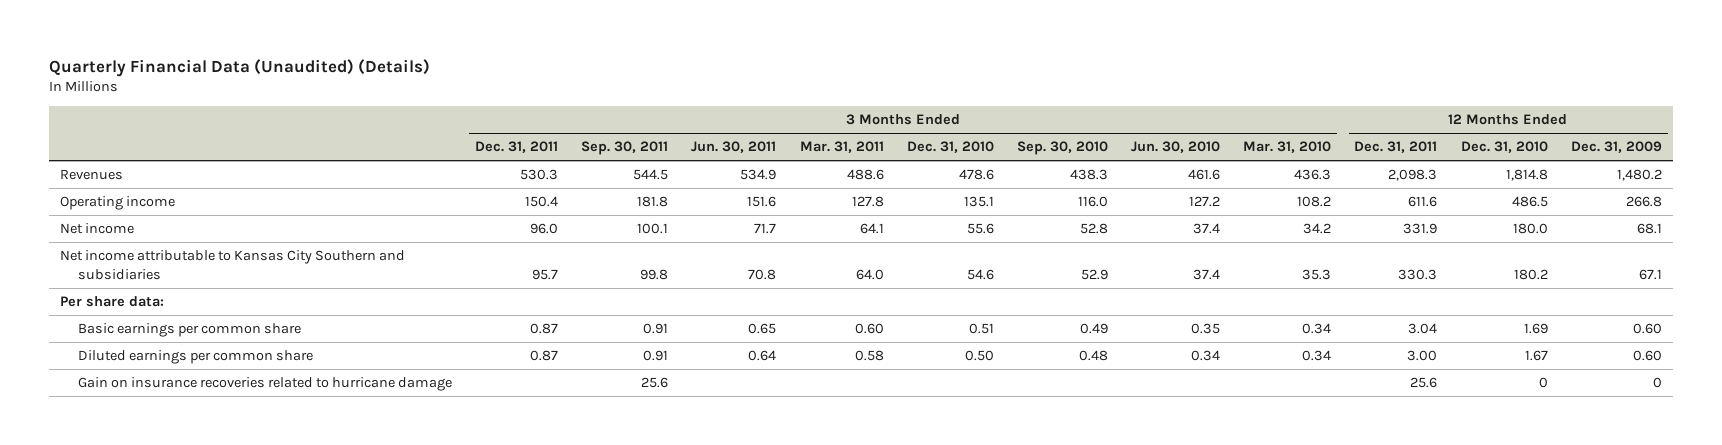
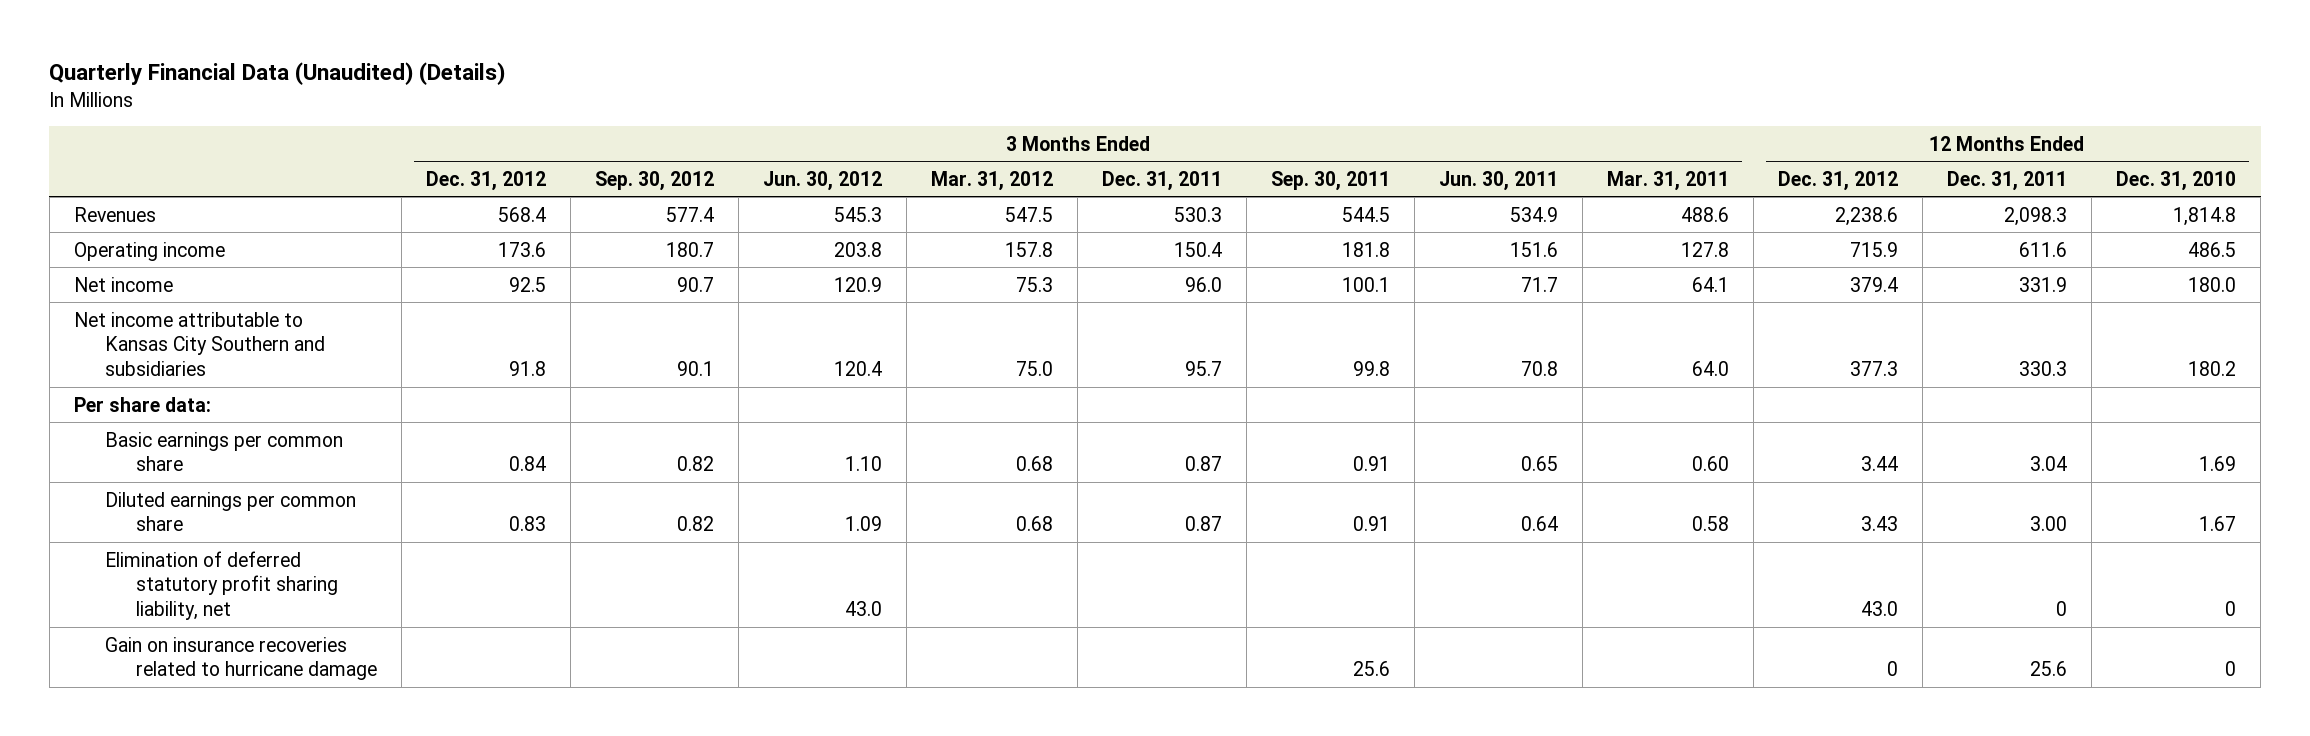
- | 3 Months Ended Dec. 31, 2011 | 3 Months Ended Sep. 30, 2011 | 3 Months Ended Jun. 30, 2011 | 3 Months Ended Mar. 31, 2011 | 3 Months Ended Dec. 31, 2010 | 3 Months Ended Sep. 30, 2010 | 3 Months Ended Jun. 30, 2010 | 3 Months Ended Mar. 31, 2010 | 12 Months Ended Dec. 31, 2011 | 12 Months Ended Dec. 31, 2010 | 12 Months Ended Dec. 31, 2009
+ | 3 Months Ended Dec. 31, 2012 | 3 Months Ended Sep. 30, 2012 | 3 Months Ended Jun. 30, 2012 | 3 Months Ended Mar. 31, 2012 | 3 Months Ended Dec. 31, 2011 | 3 Months Ended Sep. 30, 2011 | 3 Months Ended Jun. 30, 2011 | 3 Months Ended Mar. 31, 2011 | 12 Months Ended Dec. 31, 2012 | 12 Months Ended Dec. 31, 2011 | 12 Months Ended Dec. 31, 2010
+ Elimination of deferred statutory profit sharing liability, net | | | 43.0 | | | | | | 43.0 | 0 | 0

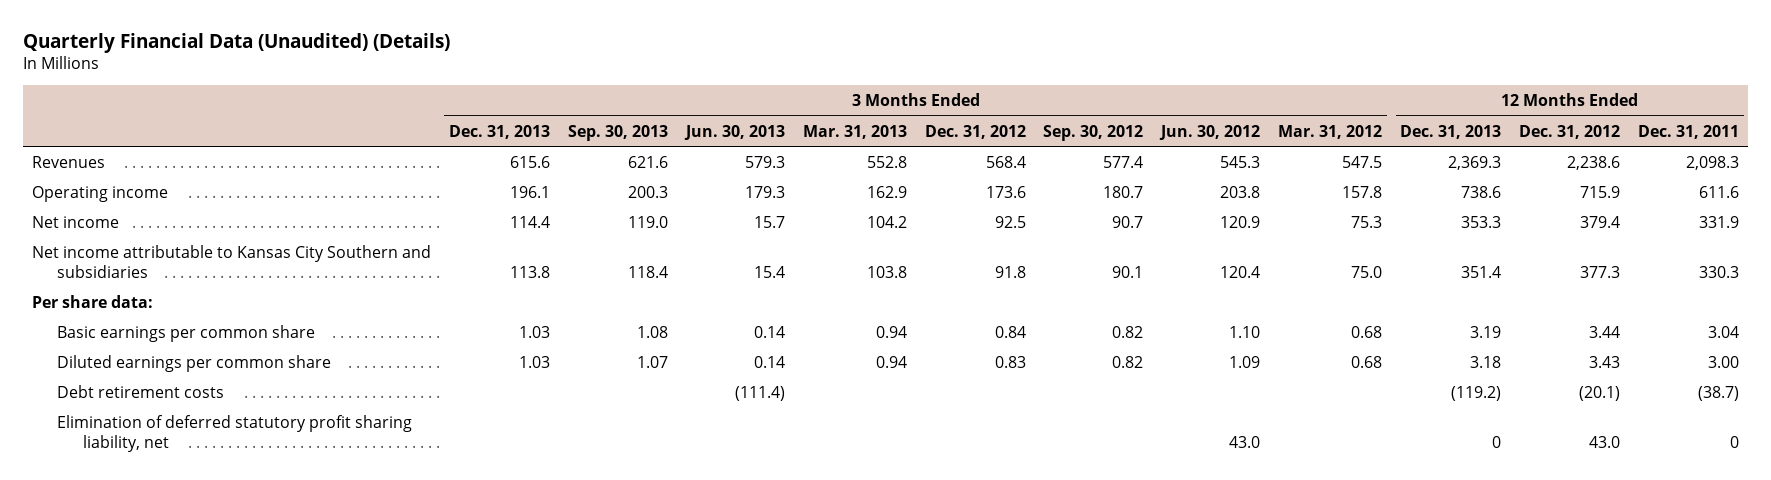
- | 3 Months Ended Dec. 31, 2012 | 3 Months Ended Sep. 30, 2012 | 3 Months Ended Jun. 30, 2012 | 3 Months Ended Mar. 31, 2012 | 3 Months Ended Dec. 31, 2011 | 3 Months Ended Sep. 30, 2011 | 3 Months Ended Jun. 30, 2011 | 3 Months Ended Mar. 31, 2011 | 12 Months Ended Dec. 31, 2012 | 12 Months Ended Dec. 31, 2011 | 12 Months Ended Dec. 31, 2010
+ | 3 Months Ended Dec. 31, 2013 | 3 Months Ended Sep. 30, 2013 | 3 Months Ended Jun. 30, 2013 | 3 Months Ended Mar. 31, 2013 | 3 Months Ended Dec. 31, 2012 | 3 Months Ended Sep. 30, 2012 | 3 Months Ended Jun. 30, 2012 | 3 Months Ended Mar. 31, 2012 | 12 Months Ended Dec. 31, 2013 | 12 Months Ended Dec. 31, 2012 | 12 Months Ended Dec. 31, 2011
+ Debt retirement costs | | | (111.4) | | | | | | (119.2) | (20.1) | (38.7)
- Gain on insurance recoveries related to hurricane damage | | | | | | 25.6 | | | 0 | 25.6 | 0

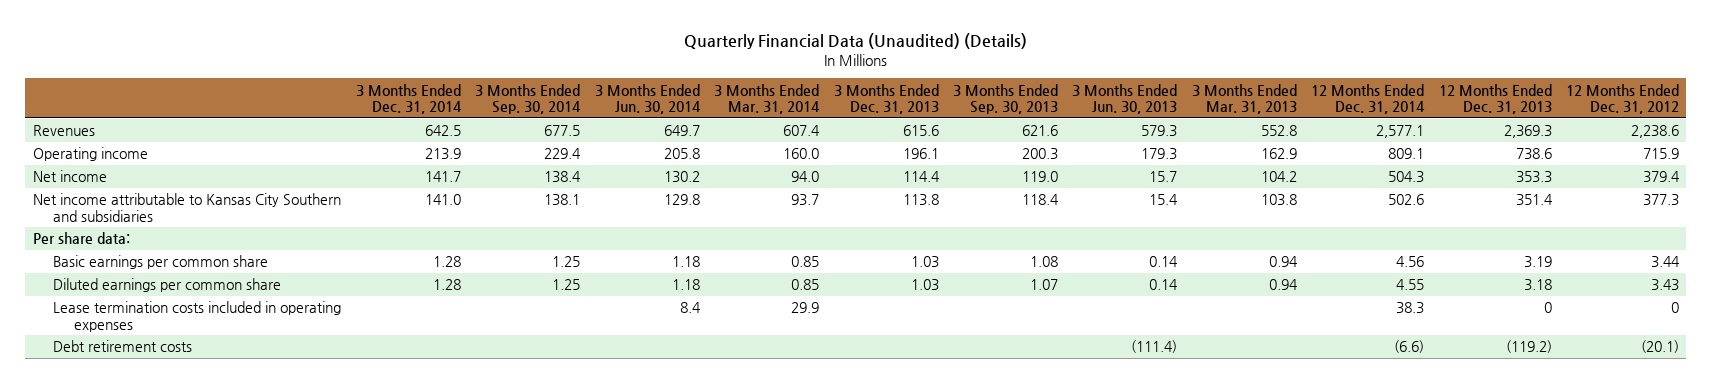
- | 3 Months Ended Dec. 31, 2013 | 3 Months Ended Sep. 30, 2013 | 3 Months Ended Jun. 30, 2013 | 3 Months Ended Mar. 31, 2013 | 3 Months Ended Dec. 31, 2012 | 3 Months Ended Sep. 30, 2012 | 3 Months Ended Jun. 30, 2012 | 3 Months Ended Mar. 31, 2012 | 12 Months Ended Dec. 31, 2013 | 12 Months Ended Dec. 31, 2012 | 12 Months Ended Dec. 31, 2011
+ | 3 Months Ended Dec. 31, 2014 | 3 Months Ended Sep. 30, 2014 | 3 Months Ended Jun. 30, 2014 | 3 Months Ended Mar. 31, 2014 | 3 Months Ended Dec. 31, 2013 | 3 Months Ended Sep. 30, 2013 | 3 Months Ended Jun. 30, 2013 | 3 Months Ended Mar. 31, 2013 | 12 Months Ended Dec. 31, 2014 | 12 Months Ended Dec. 31, 2013 | 12 Months Ended Dec. 31, 2012
+ Lease termination costs included in operating expenses | | | 8.4 | 29.9 | | | | | 38.3 | 0 | 0
- Elimination of deferred statutory profit sharing liability, net | | | | | | | 43.0 | | 0 | 43.0 | 0

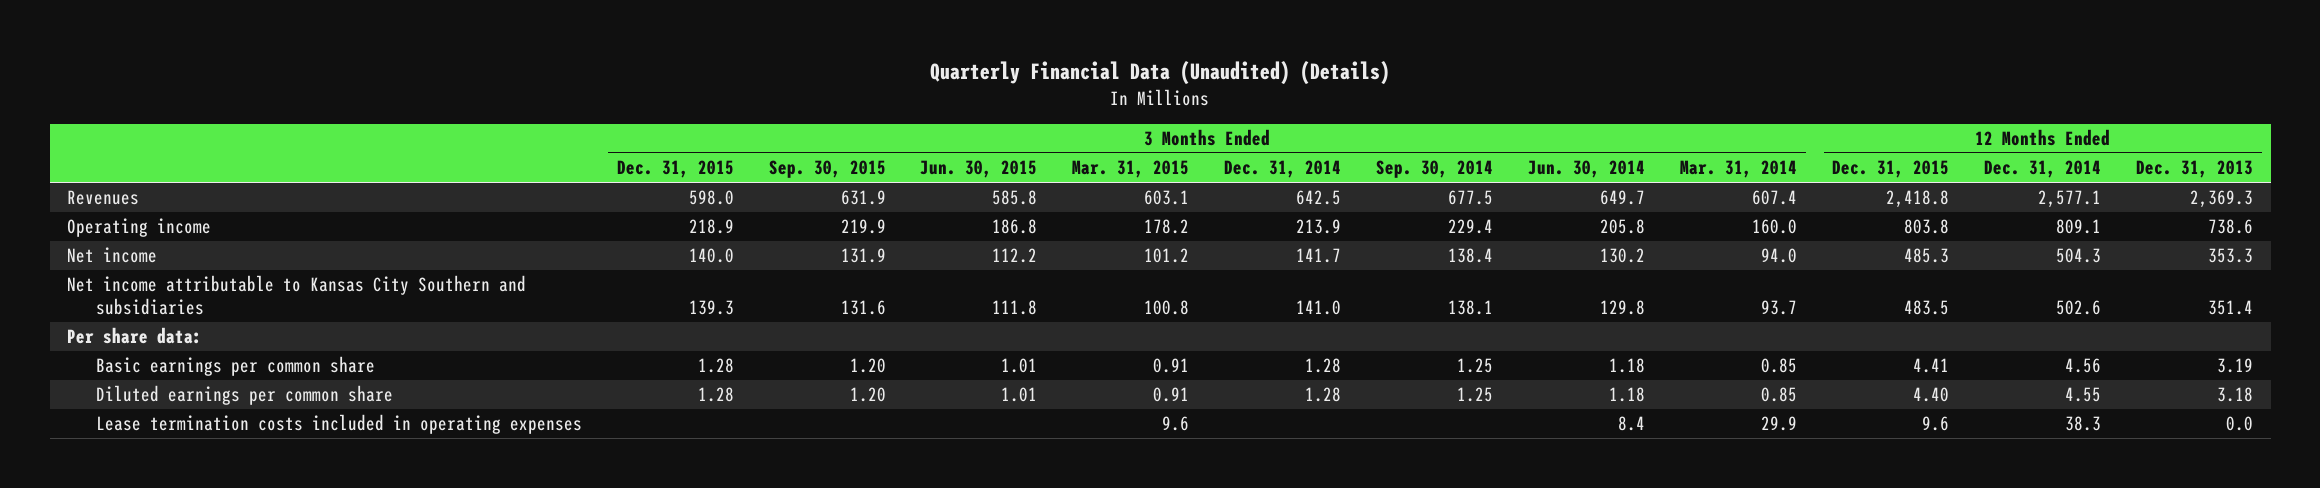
- | 3 Months Ended Dec. 31, 2014 | 3 Months Ended Sep. 30, 2014 | 3 Months Ended Jun. 30, 2014 | 3 Months Ended Mar. 31, 2014 | 3 Months Ended Dec. 31, 2013 | 3 Months Ended Sep. 30, 2013 | 3 Months Ended Jun. 30, 2013 | 3 Months Ended Mar. 31, 2013 | 12 Months Ended Dec. 31, 2014 | 12 Months Ended Dec. 31, 2013 | 12 Months Ended Dec. 31, 2012
+ | 3 Months Ended Dec. 31, 2015 | 3 Months Ended Sep. 30, 2015 | 3 Months Ended Jun. 30, 2015 | 3 Months Ended Mar. 31, 2015 | 3 Months Ended Dec. 31, 2014 | 3 Months Ended Sep. 30, 2014 | 3 Months Ended Jun. 30, 2014 | 3 Months Ended Mar. 31, 2014 | 12 Months Ended Dec. 31, 2015 | 12 Months Ended Dec. 31, 2014 | 12 Months Ended Dec. 31, 2013
- Lease termination costs included in operating expenses | | | 8.4 | 29.9 | | | | | 38.3 | 0 | 0
- Debt retirement costs | | | | | | | (111.4) | | (6.6) | (119.2) | (20.1)
+ Lease termination costs included in operating expenses | | | | 9.6 | | | 8.4 | 29.9 | 9.6 | 38.3 | 0.0

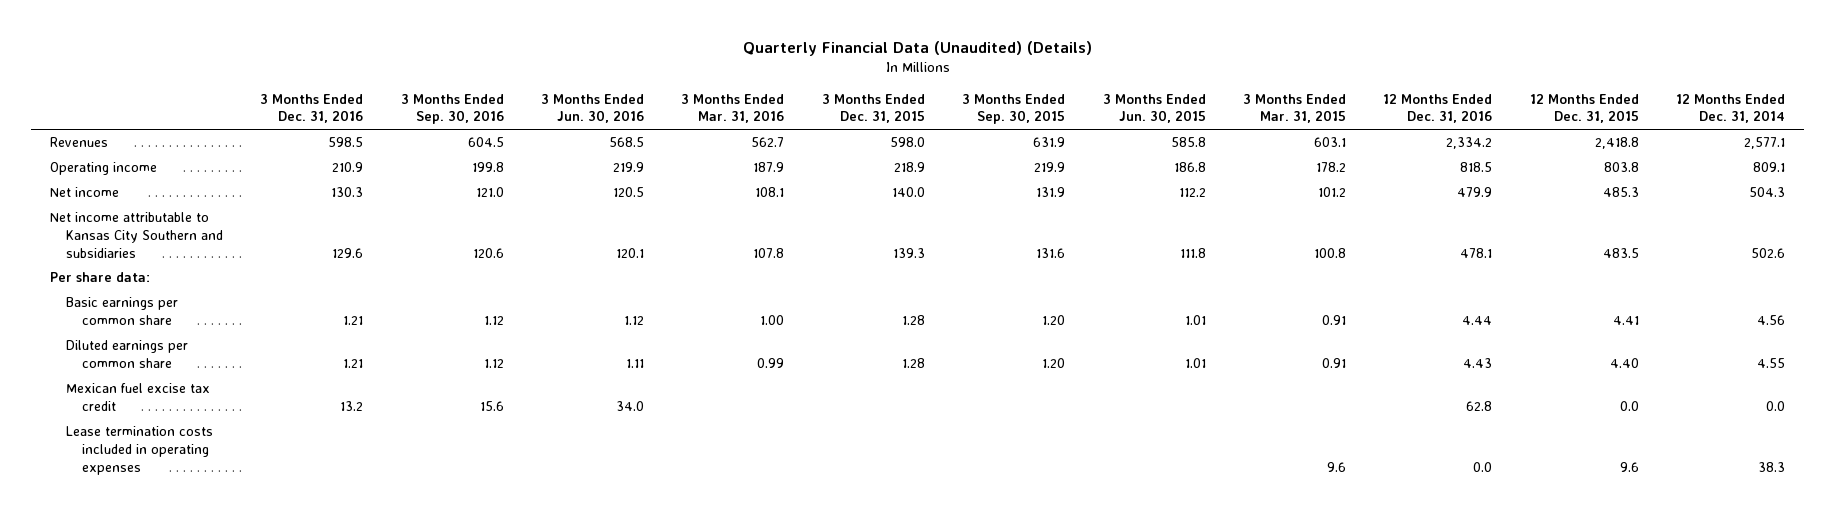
- | 3 Months Ended Dec. 31, 2015 | 3 Months Ended Sep. 30, 2015 | 3 Months Ended Jun. 30, 2015 | 3 Months Ended Mar. 31, 2015 | 3 Months Ended Dec. 31, 2014 | 3 Months Ended Sep. 30, 2014 | 3 Months Ended Jun. 30, 2014 | 3 Months Ended Mar. 31, 2014 | 12 Months Ended Dec. 31, 2015 | 12 Months Ended Dec. 31, 2014 | 12 Months Ended Dec. 31, 2013
+ | 3 Months Ended Dec. 31, 2016 | 3 Months Ended Sep. 30, 2016 | 3 Months Ended Jun. 30, 2016 | 3 Months Ended Mar. 31, 2016 | 3 Months Ended Dec. 31, 2015 | 3 Months Ended Sep. 30, 2015 | 3 Months Ended Jun. 30, 2015 | 3 Months Ended Mar. 31, 2015 | 12 Months Ended Dec. 31, 2016 | 12 Months Ended Dec. 31, 2015 | 12 Months Ended Dec. 31, 2014
+ Mexican fuel excise tax credit | 13.2 | 15.6 | 34.0 | | | | | | 62.8 | 0.0 | 0.0

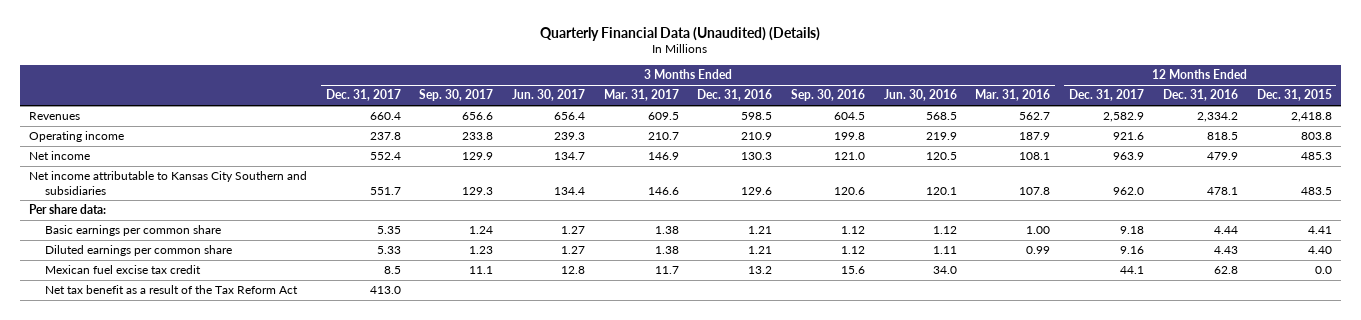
- | 3 Months Ended Dec. 31, 2016 | 3 Months Ended Sep. 30, 2016 | 3 Months Ended Jun. 30, 2016 | 3 Months Ended Mar. 31, 2016 | 3 Months Ended Dec. 31, 2015 | 3 Months Ended Sep. 30, 2015 | 3 Months Ended Jun. 30, 2015 | 3 Months Ended Mar. 31, 2015 | 12 Months Ended Dec. 31, 2016 | 12 Months Ended Dec. 31, 2015 | 12 Months Ended Dec. 31, 2014
+ | 3 Months Ended Dec. 31, 2017 | 3 Months Ended Sep. 30, 2017 | 3 Months Ended Jun. 30, 2017 | 3 Months Ended Mar. 31, 2017 | 3 Months Ended Dec. 31, 2016 | 3 Months Ended Sep. 30, 2016 | 3 Months Ended Jun. 30, 2016 | 3 Months Ended Mar. 31, 2016 | 12 Months Ended Dec. 31, 2017 | 12 Months Ended Dec. 31, 2016 | 12 Months Ended Dec. 31, 2015
- Lease termination costs included in operating expenses | | | | | | | | 9.6 | 0.0 | 9.6 | 38.3
+ Net tax benefit as a result of the Tax Reform Act | 413.0 | | | | | | | | | |

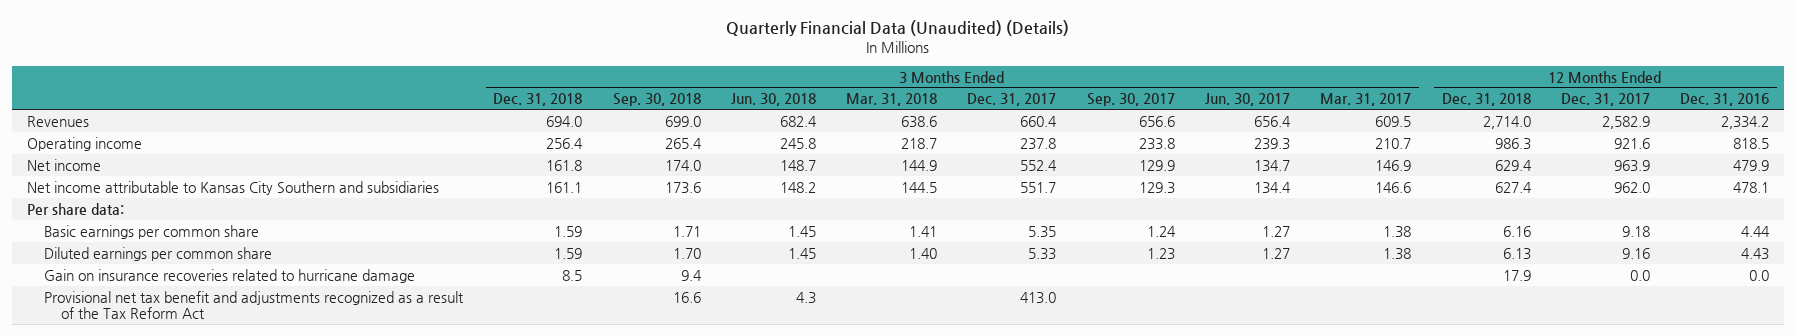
- | 3 Months Ended Dec. 31, 2017 | 3 Months Ended Sep. 30, 2017 | 3 Months Ended Jun. 30, 2017 | 3 Months Ended Mar. 31, 2017 | 3 Months Ended Dec. 31, 2016 | 3 Months Ended Sep. 30, 2016 | 3 Months Ended Jun. 30, 2016 | 3 Months Ended Mar. 31, 2016 | 12 Months Ended Dec. 31, 2017 | 12 Months Ended Dec. 31, 2016 | 12 Months Ended Dec. 31, 2015
+ | 3 Months Ended Dec. 31, 2018 | 3 Months Ended Sep. 30, 2018 | 3 Months Ended Jun. 30, 2018 | 3 Months Ended Mar. 31, 2018 | 3 Months Ended Dec. 31, 2017 | 3 Months Ended Sep. 30, 2017 | 3 Months Ended Jun. 30, 2017 | 3 Months Ended Mar. 31, 2017 | 12 Months Ended Dec. 31, 2018 | 12 Months Ended Dec. 31, 2017 | 12 Months Ended Dec. 31, 2016
- Mexican fuel excise tax credit | 8.5 | 11.1 | 12.8 | 11.7 | 13.2 | 15.6 | 34.0 | | 44.1 | 62.8 | 0.0
- Net tax benefit as a result of the Tax Reform Act | 413.0 | | | | | | | | | |
+ Gain on insurance recoveries related to hurricane damage | 8.5 | 9.4 | | | | | | | 17.9 | 0.0 | 0.0
+ Provisional net tax benefit and adjustments recognized as a result of the Tax Reform Act | | 16.6 | 4.3 | | 413.0 | | | | | |

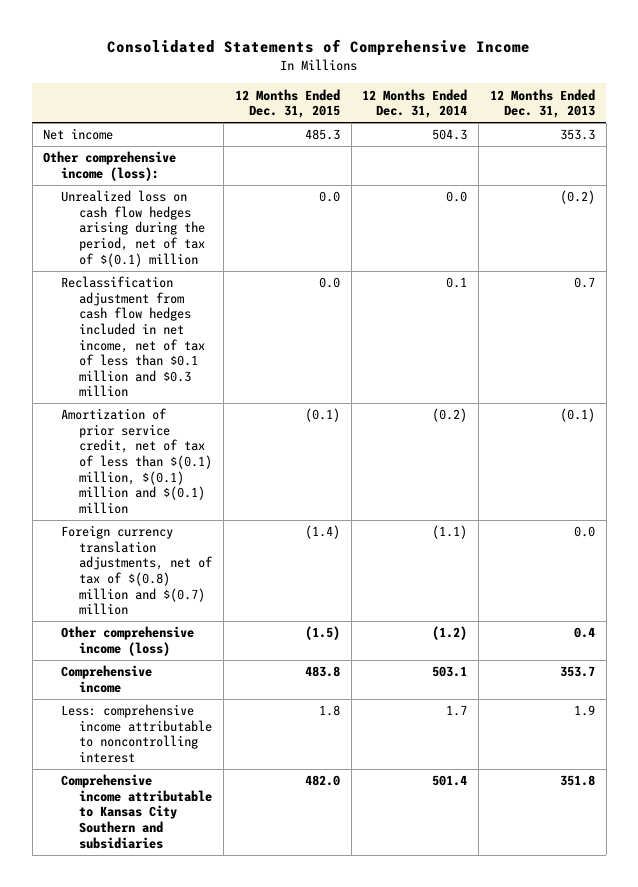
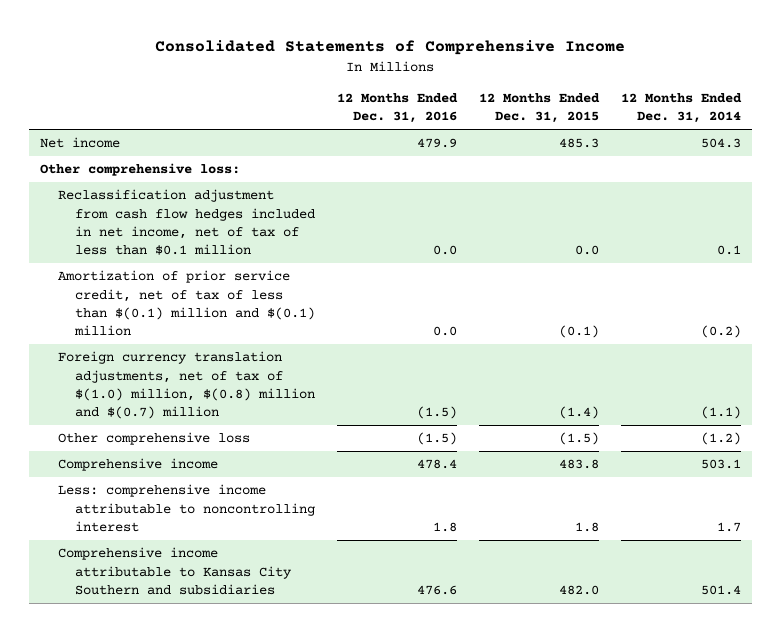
- | 12 Months Ended Dec. 31, 2015 | 12 Months Ended Dec. 31, 2014 | 12 Months Ended Dec. 31, 2013
+ | 12 Months Ended Dec. 31, 2016 | 12 Months Ended Dec. 31, 2015 | 12 Months Ended Dec. 31, 2014
- Other comprehensive income (loss):
- Unrealized loss on cash flow hedges arising during the period, net of tax of $(0.1) million | 0.0 | 0.0 | (0.2)
- Reclassification adjustment from cash flow hedges included in net income, net of tax of less than $0.1 million and $0.3 million | 0.0 | 0.1 | 0.7
- Amortization of prior service credit, net of tax of less than $(0.1) million, $(0.1) million and $(0.1) million | (0.1) | (0.2) | (0.1)
- Foreign currency translation adjustments, net of tax of $(0.8) million and $(0.7) million | (1.4) | (1.1) | 0.0
- Other comprehensive income (loss) | (1.5) | (1.2) | 0.4
+ Other comprehensive loss:
+ Reclassification adjustment from cash flow hedges included in net income, net of tax of less than $0.1 million | 0.0 | 0.0 | 0.1
+ Amortization of prior service credit, net of tax of less than $(0.1) million and $(0.1) million | 0.0 | (0.1) | (0.2)
+ Foreign currency translation adjustments, net of tax of $(1.0) million, $(0.8) million and $(0.7) million | (1.5) | (1.4) | (1.1)
+ Other comprehensive loss | (1.5) | (1.5) | (1.2)

